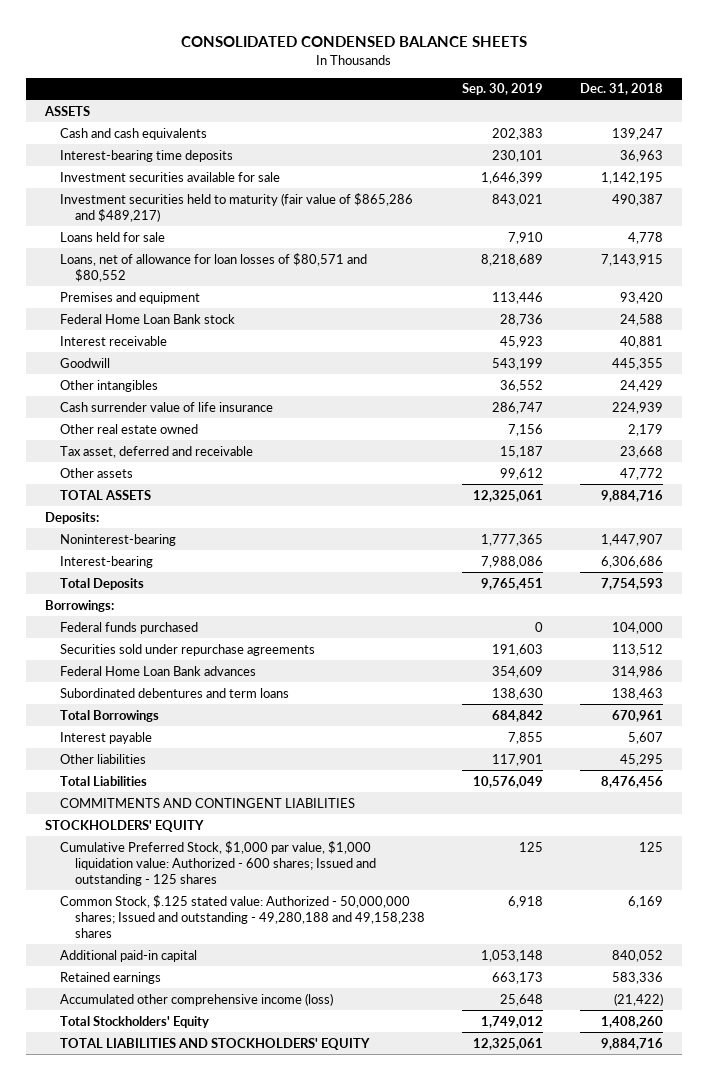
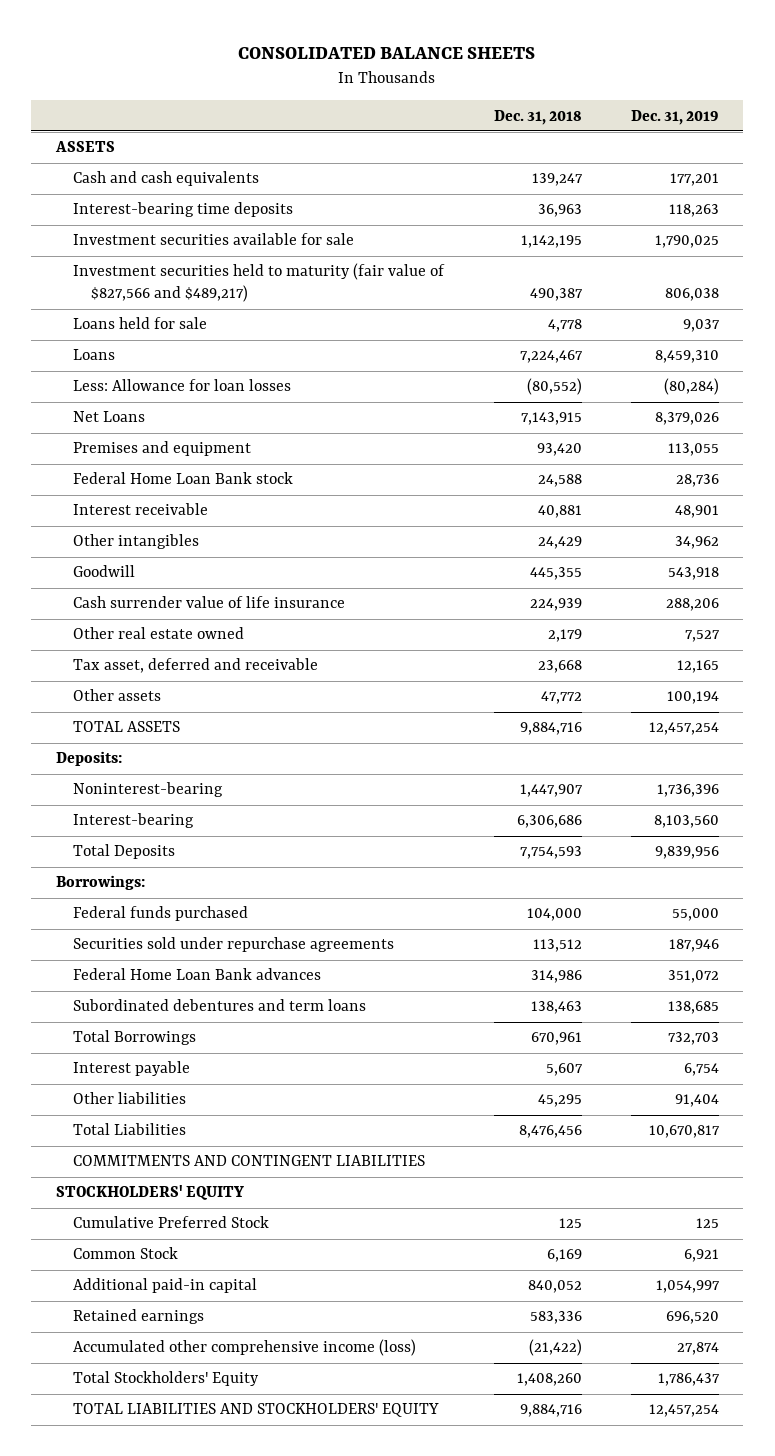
- CONSOLIDATED CONDENSED BALANCE SHEETS
+ CONSOLIDATED BALANCE SHEETS
- | Sep. 30, 2019 | Dec. 31, 2018
+ | Dec. 31, 2018 | Dec. 31, 2019
- Investment securities held to maturity (fair value of $865,286 and $489,217) | 843,021 | 490,387
+ Investment securities held to maturity (fair value of $827,566 and $489,217) | 490,387 | 806,038
- Loans, net of allowance for loan losses of $80,571 and $80,552 | 8,218,689 | 7,143,915
+ Loans | 7,224,467 | 8,459,310
+ Less: Allowance for loan losses | (80,552) | (80,284)
+ Net Loans | 7,143,915 | 8,379,026
moved down: Goodwill | 445,355 | 543,918
- Cumulative Preferred Stock, $1,000 par value, $1,000 liquidation value: Authorized - 600 shares; Issued and outstanding - 125 shares | 125 | 125
- Common Stock, $.125 stated value: Authorized - 50,000,000 shares; Issued and outstanding - 49,280,188 and 49,158,238 shares | 6,918 | 6,169
+ Cumulative Preferred Stock | 125 | 125
+ Common Stock | 6,169 | 6,921

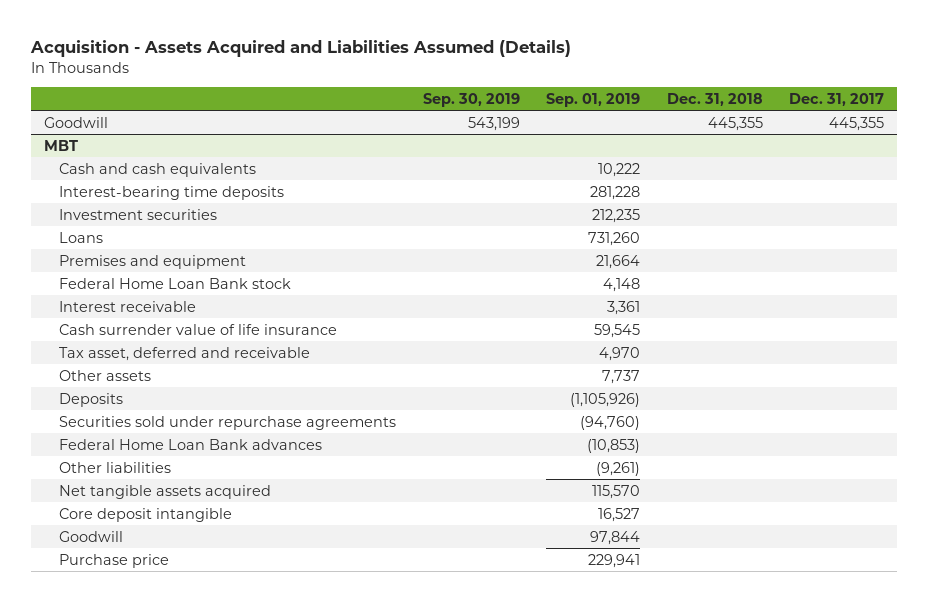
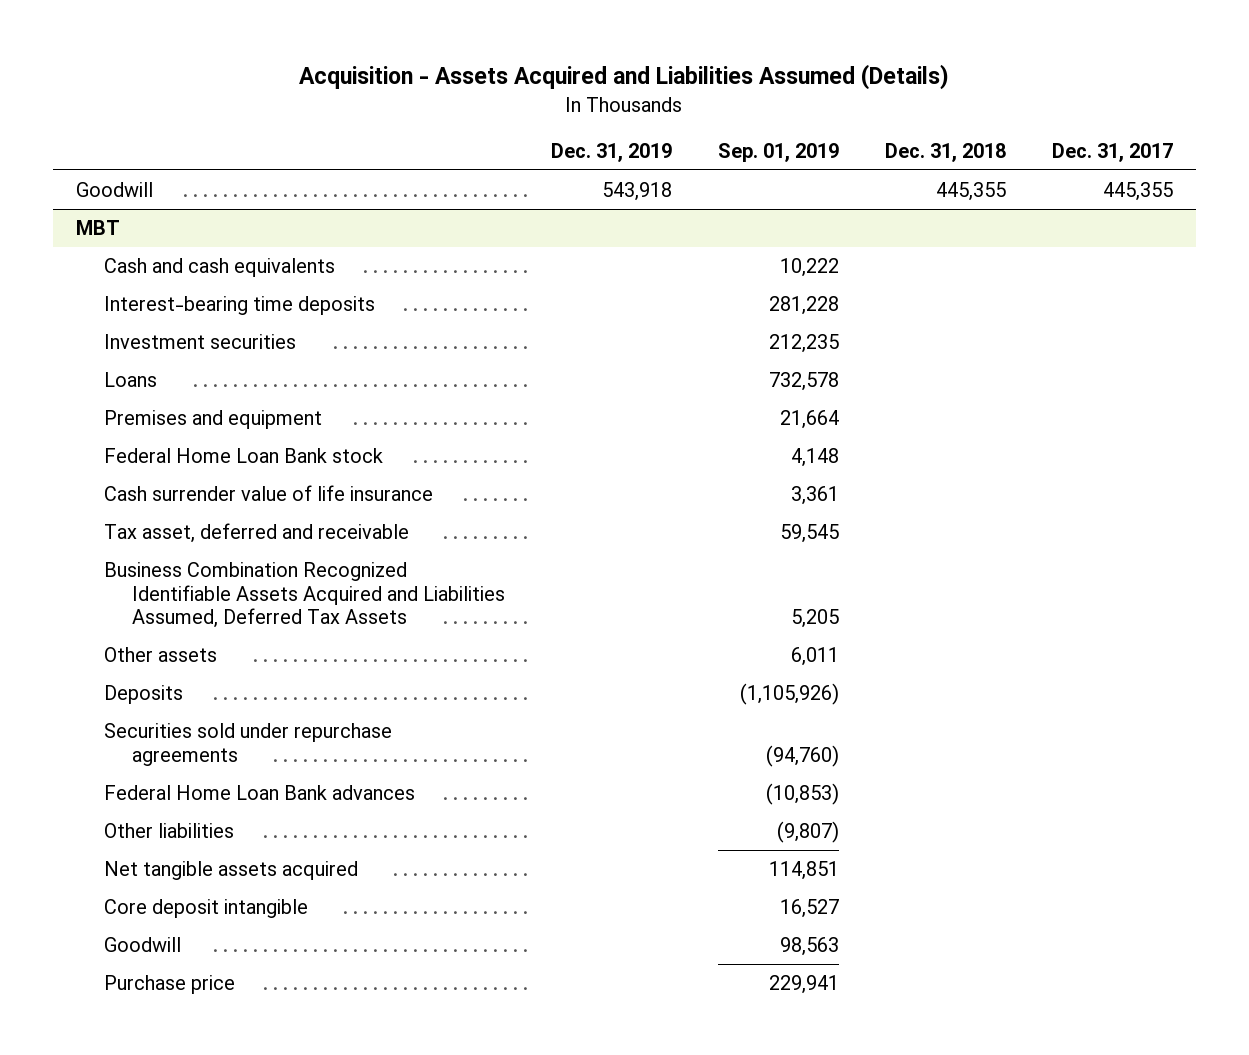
- | Sep. 30, 2019 | Sep. 01, 2019 | Dec. 31, 2018 | Dec. 31, 2017
+ | Dec. 31, 2019 | Sep. 01, 2019 | Dec. 31, 2018 | Dec. 31, 2017
@ MBT
- Loans | | 731,260 | |
+ Loans | | 732,578 | |
- Interest receivable | | 3,361 | |
- Cash surrender value of life insurance | | 59,545 | |
- Tax asset, deferred and receivable | | 4,970 | |
- Other assets | | 7,737 | |
+ Cash surrender value of life insurance | | 3,361 | |
+ Tax asset, deferred and receivable | | 59,545 | |
+ Business Combination Recognized Identifiable Assets Acquired and Liabilities Assumed, Deferred Tax Assets | | 5,205 | |
+ Other assets | | 6,011 | |
- Other liabilities | | (9,261) | |
- Net tangible assets acquired | | 115,570 | |
+ Other liabilities | | (9,807) | |
+ Net tangible assets acquired | | 114,851 | |
- Goodwill | | 97,844 | |
+ Goodwill | | 98,563 | |

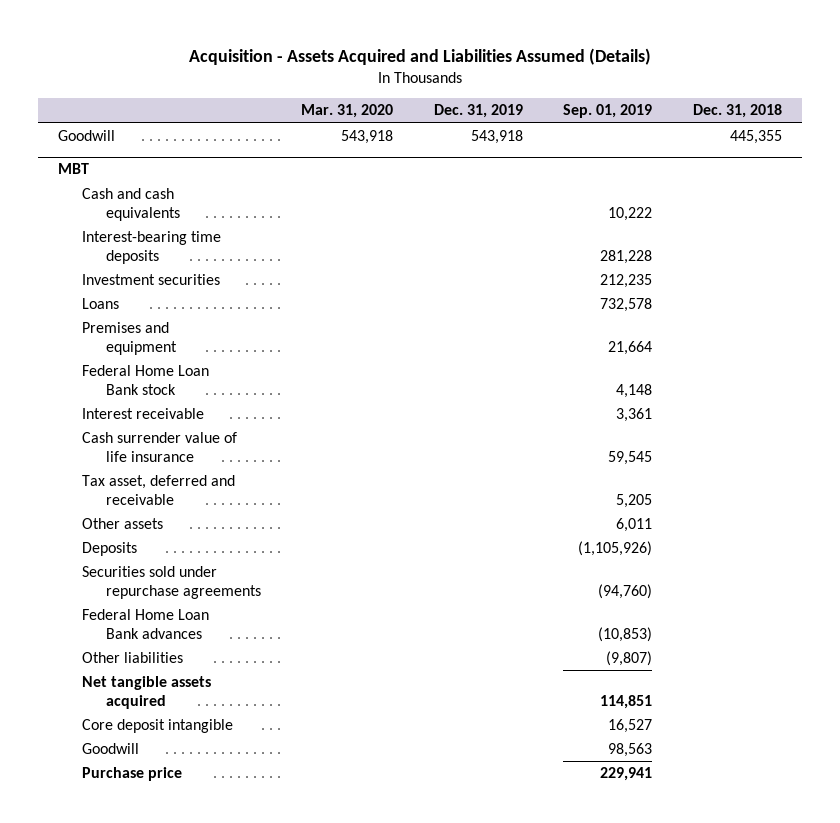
- | Dec. 31, 2019 | Sep. 01, 2019 | Dec. 31, 2018 | Dec. 31, 2017
+ | Mar. 31, 2020 | Dec. 31, 2019 | Sep. 01, 2019 | Dec. 31, 2018
@ MBT
- Cash surrender value of life insurance | | 3,361 | |
- Tax asset, deferred and receivable | | 59,545 | |
- Business Combination Recognized Identifiable Assets Acquired and Liabilities Assumed, Deferred Tax Assets | | 5,205 | |
+ Interest receivable | | | 3,361 |
+ Cash surrender value of life insurance | | | 59,545 |
+ Tax asset, deferred and receivable | | | 5,205 |

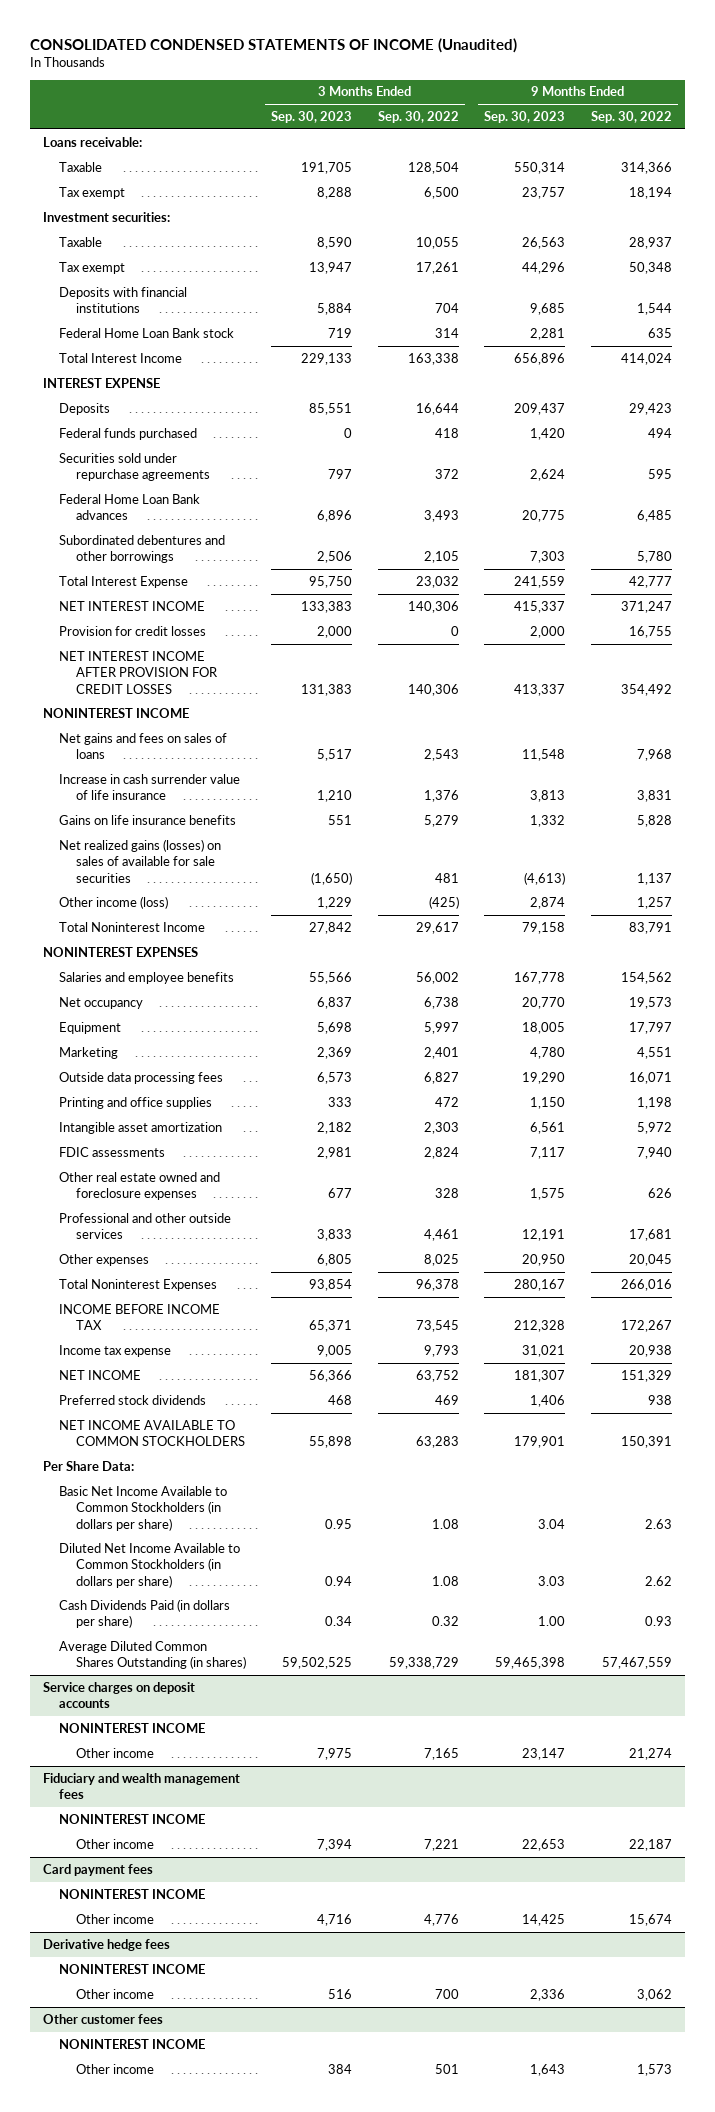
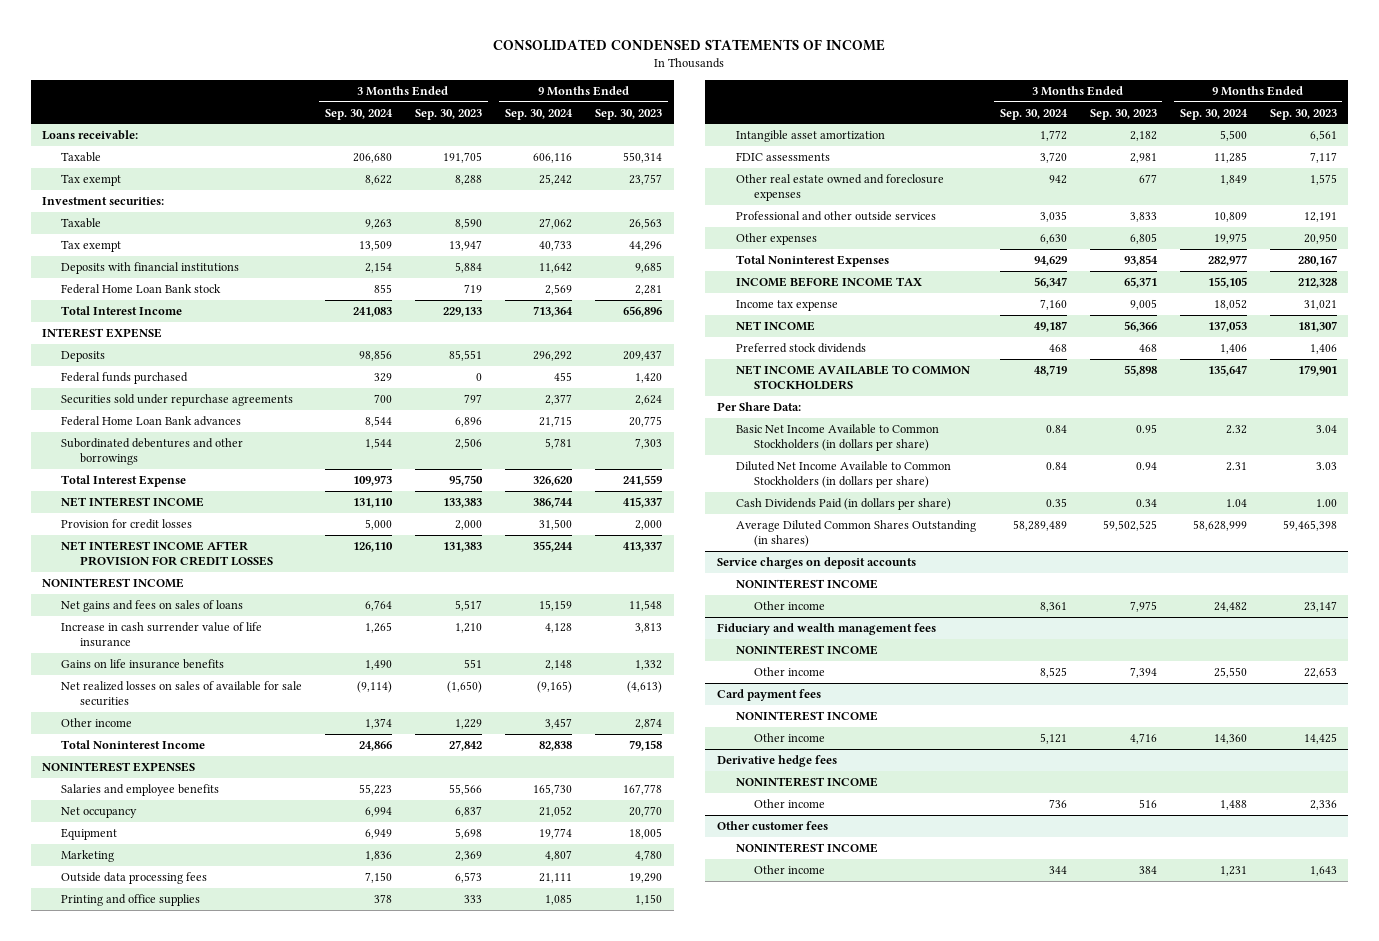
- CONSOLIDATED CONDENSED STATEMENTS OF INCOME (Unaudited)
+ CONSOLIDATED CONDENSED STATEMENTS OF INCOME
- | 3 Months Ended Sep. 30, 2023 | 3 Months Ended Sep. 30, 2022 | 9 Months Ended Sep. 30, 2023 | 9 Months Ended Sep. 30, 2022
+ | 3 Months Ended Sep. 30, 2024 | 3 Months Ended Sep. 30, 2023 | 9 Months Ended Sep. 30, 2024 | 9 Months Ended Sep. 30, 2023
- Net realized gains (losses) on sales of available for sale securities | (1,650) | 481 | (4,613) | 1,137
- Other income (loss) | 1,229 | (425) | 2,874 | 1,257
+ Net realized losses on sales of available for sale securities | (9,114) | (1,650) | (9,165) | (4,613)
+ Other income | 1,374 | 1,229 | 3,457 | 2,874

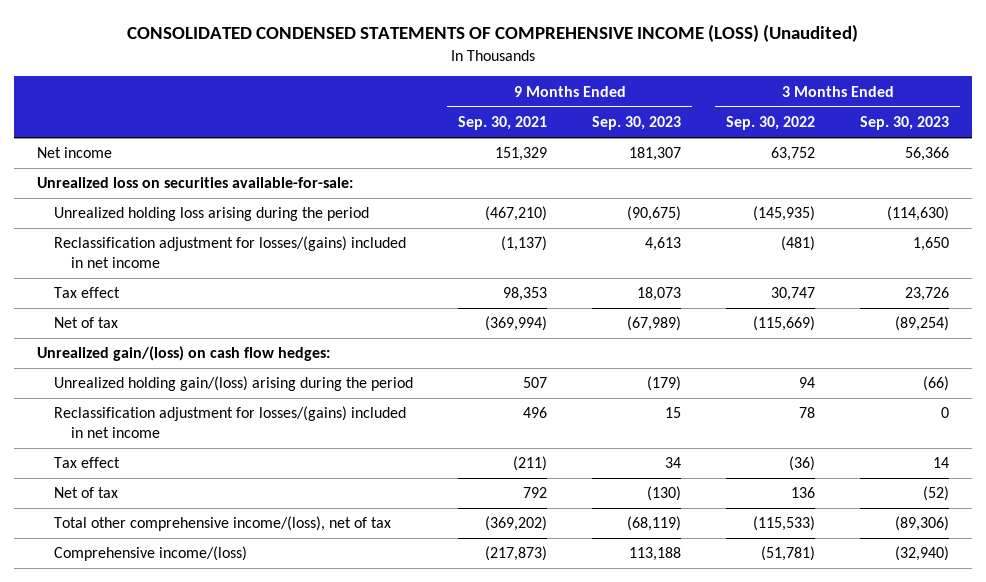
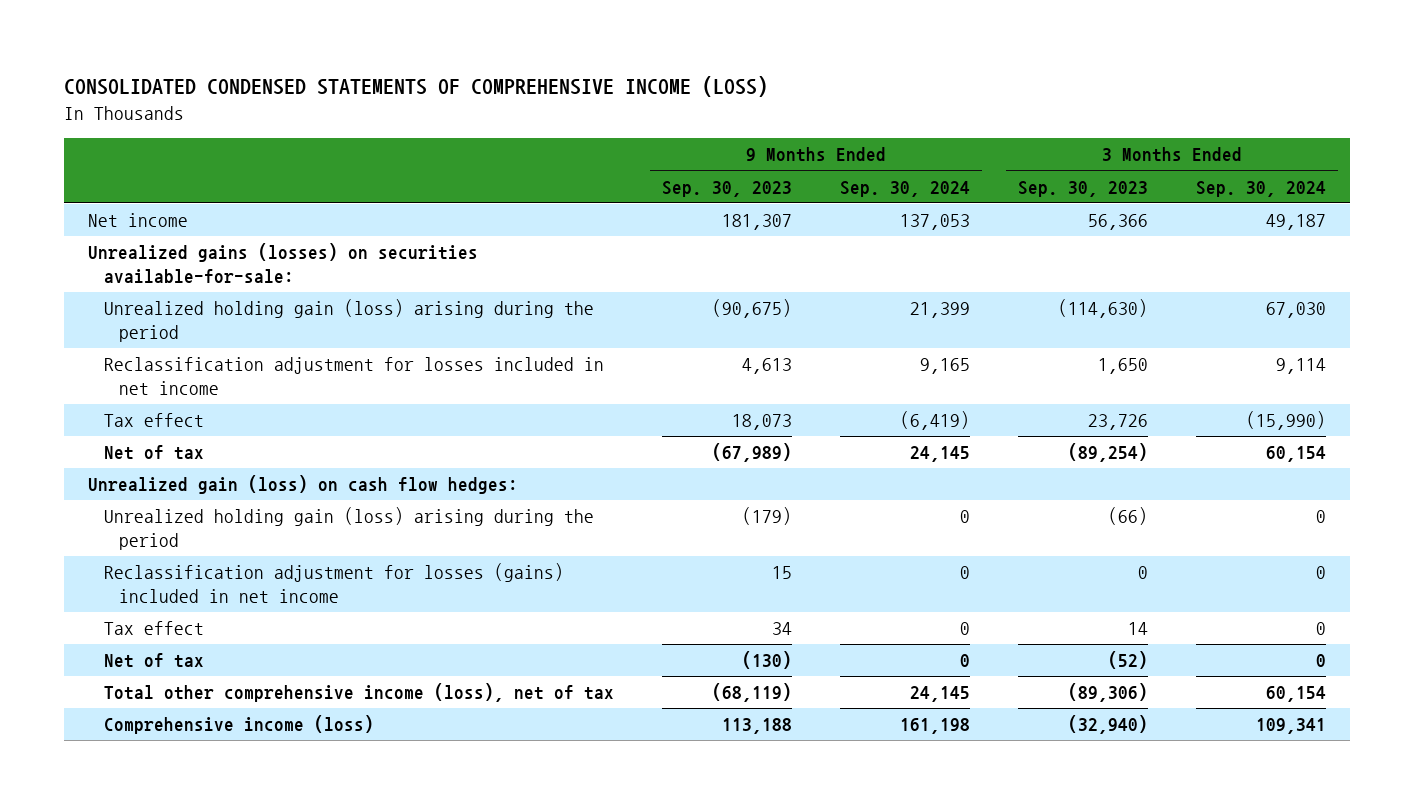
- CONSOLIDATED CONDENSED STATEMENTS OF COMPREHENSIVE INCOME (LOSS) (Unaudited)
+ CONSOLIDATED CONDENSED STATEMENTS OF COMPREHENSIVE INCOME (LOSS)
- | 9 Months Ended Sep. 30, 2021 | 9 Months Ended Sep. 30, 2023 | 3 Months Ended Sep. 30, 2022 | 3 Months Ended Sep. 30, 2023
+ | 9 Months Ended Sep. 30, 2023 | 9 Months Ended Sep. 30, 2024 | 3 Months Ended Sep. 30, 2023 | 3 Months Ended Sep. 30, 2024
- Unrealized loss on securities available-for-sale:
- Unrealized holding loss arising during the period | (467,210) | (90,675) | (145,935) | (114,630)
- Reclassification adjustment for losses/(gains) included in net income | (1,137) | 4,613 | (481) | 1,650
+ Unrealized gains (losses) on securities available-for-sale:
+ Unrealized holding gain (loss) arising during the period | (90,675) | 21,399 | (114,630) | 67,030
+ Reclassification adjustment for losses included in net income | 4,613 | 9,165 | 1,650 | 9,114
- Unrealized gain/(loss) on cash flow hedges:
- Unrealized holding gain/(loss) arising during the period | 507 | (179) | 94 | (66)
- Reclassification adjustment for losses/(gains) included in net income | 496 | 15 | 78 | 0
+ Unrealized gain (loss) on cash flow hedges:
+ Unrealized holding gain (loss) arising during the period | (179) | 0 | (66) | 0
+ Reclassification adjustment for losses (gains) included in net income | 15 | 0 | 0 | 0
- Total other comprehensive income/(loss), net of tax | (369,202) | (68,119) | (115,533) | (89,306)
- Comprehensive income/(loss) | (217,873) | 113,188 | (51,781) | (32,940)
+ Total other comprehensive income (loss), net of tax | (68,119) | 24,145 | (89,306) | 60,154
+ Comprehensive income (loss) | 113,188 | 161,198 | (32,940) | 109,341

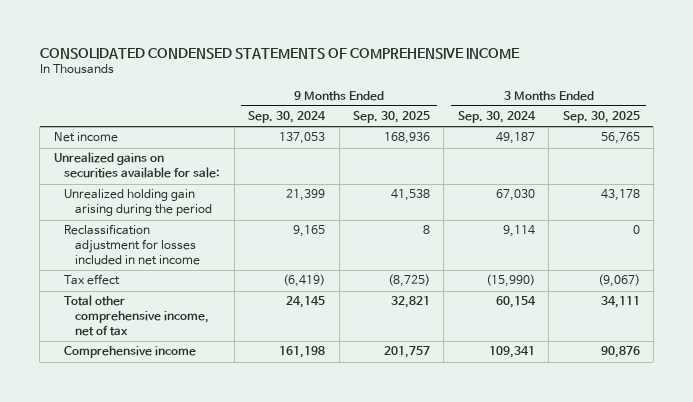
- CONSOLIDATED CONDENSED STATEMENTS OF COMPREHENSIVE INCOME (LOSS)
+ CONSOLIDATED CONDENSED STATEMENTS OF COMPREHENSIVE INCOME
- | 9 Months Ended Sep. 30, 2023 | 9 Months Ended Sep. 30, 2024 | 3 Months Ended Sep. 30, 2023 | 3 Months Ended Sep. 30, 2024
+ | 9 Months Ended Sep. 30, 2024 | 9 Months Ended Sep. 30, 2025 | 3 Months Ended Sep. 30, 2024 | 3 Months Ended Sep. 30, 2025
- Unrealized gains (losses) on securities available-for-sale:
- Unrealized holding gain (loss) arising during the period | (90,675) | 21,399 | (114,630) | 67,030
+ Unrealized gains on securities available for sale:
+ Unrealized holding gain arising during the period | 21,399 | 41,538 | 67,030 | 43,178
- Net of tax | (67,989) | 24,145 | (89,254) | 60,154
- Unrealized gain (loss) on cash flow hedges:
- Unrealized holding gain (loss) arising during the period | (179) | 0 | (66) | 0
- Reclassification adjustment for losses (gains) included in net income | 15 | 0 | 0 | 0
- Tax effect | 34 | 0 | 14 | 0
- Net of tax | (130) | 0 | (52) | 0
- Total other comprehensive income (loss), net of tax | (68,119) | 24,145 | (89,306) | 60,154
- Comprehensive income (loss) | 113,188 | 161,198 | (32,940) | 109,341
+ Total other comprehensive income, net of tax | 24,145 | 32,821 | 60,154 | 34,111
+ Comprehensive income | 161,198 | 201,757 | 109,341 | 90,876

